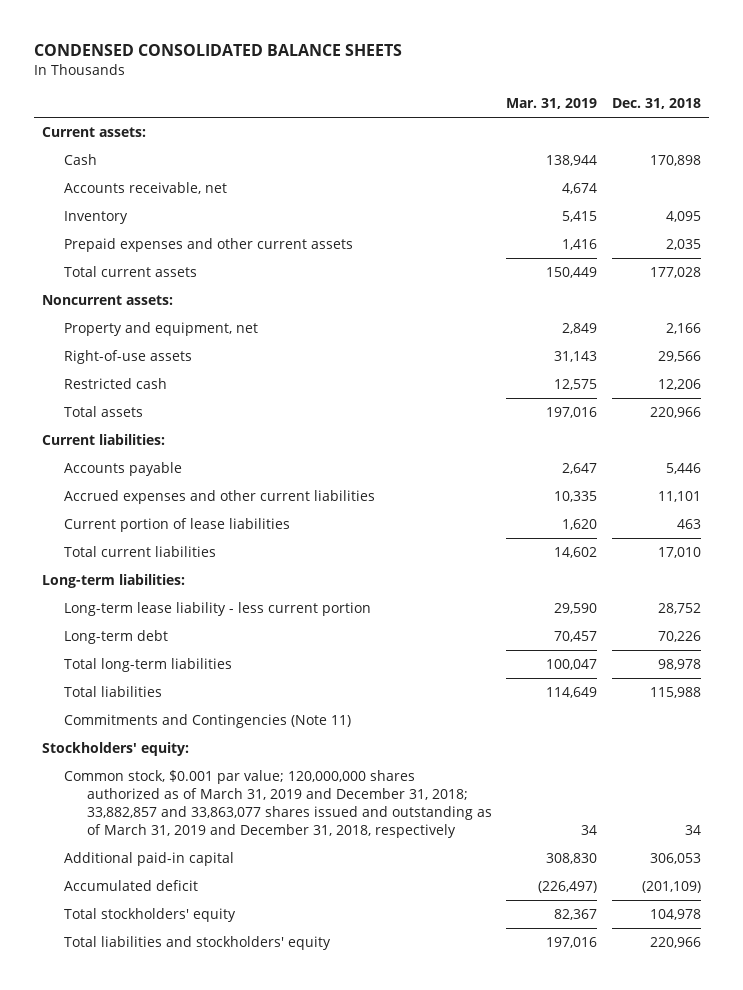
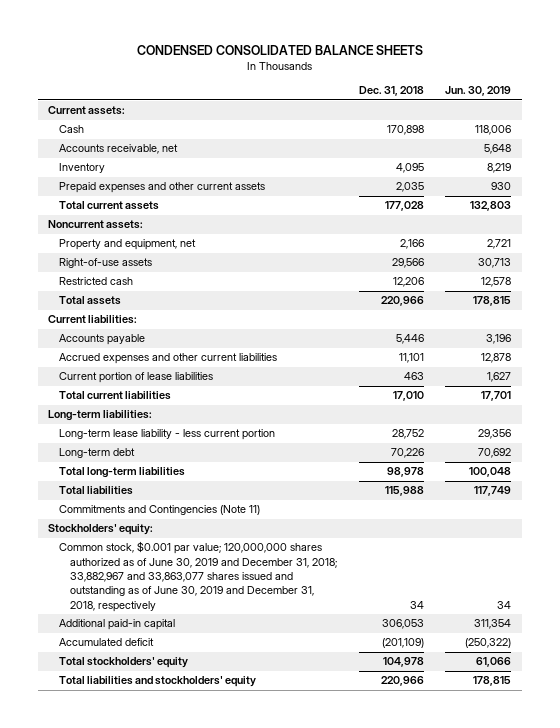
- | Mar. 31, 2019 | Dec. 31, 2018
+ | Dec. 31, 2018 | Jun. 30, 2019
- Common stock, $0.001 par value; 120,000,000 shares authorized as of March 31, 2019 and December 31, 2018; 33,882,857 and 33,863,077 shares issued and outstanding as of March 31, 2019 and December 31, 2018, respectively | 34 | 34
+ Common stock, $0.001 par value; 120,000,000 shares authorized as of June 30, 2019 and December 31, 2018; 33,882,967 and 33,863,077 shares issued and outstanding as of June 30, 2019 and December 31, 2018, respectively | 34 | 34

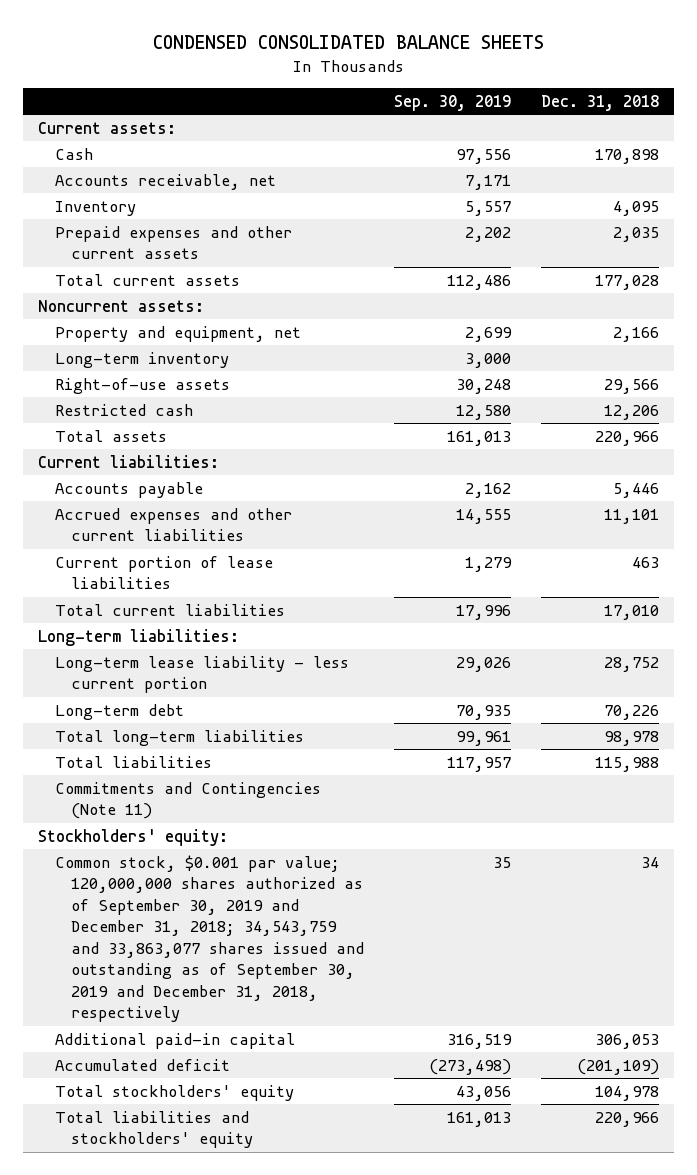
- | Dec. 31, 2018 | Jun. 30, 2019
+ | Sep. 30, 2019 | Dec. 31, 2018
+ Long-term inventory | 3,000 |
- Common stock, $0.001 par value; 120,000,000 shares authorized as of June 30, 2019 and December 31, 2018; 33,882,967 and 33,863,077 shares issued and outstanding as of June 30, 2019 and December 31, 2018, respectively | 34 | 34
+ Common stock, $0.001 par value; 120,000,000 shares authorized as of September 30, 2019 and December 31, 2018; 34,543,759 and 33,863,077 shares issued and outstanding as of September 30, 2019 and December 31, 2018, respectively | 35 | 34

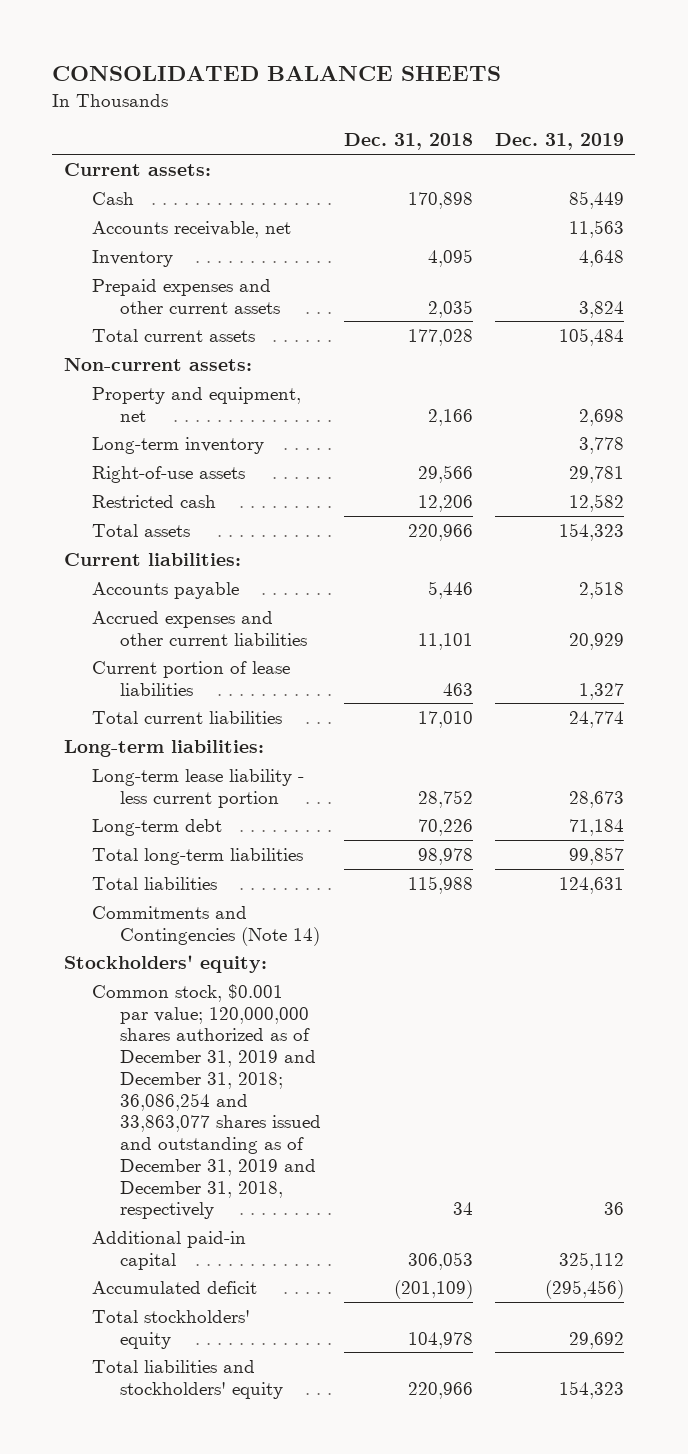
- CONDENSED CONSOLIDATED BALANCE SHEETS
+ CONSOLIDATED BALANCE SHEETS
- | Sep. 30, 2019 | Dec. 31, 2018
+ | Dec. 31, 2018 | Dec. 31, 2019
- Noncurrent assets:
+ Non-current assets:
- Commitments and Contingencies (Note 11)
+ Commitments and Contingencies (Note 14)
- Common stock, $0.001 par value; 120,000,000 shares authorized as of September 30, 2019 and December 31, 2018; 34,543,759 and 33,863,077 shares issued and outstanding as of September 30, 2019 and December 31, 2018, respectively | 35 | 34
+ Common stock, $0.001 par value; 120,000,000 shares authorized as of December 31, 2019 and December 31, 2018; 36,086,254 and 33,863,077 shares issued and outstanding as of December 31, 2019 and December 31, 2018, respectively | 34 | 36

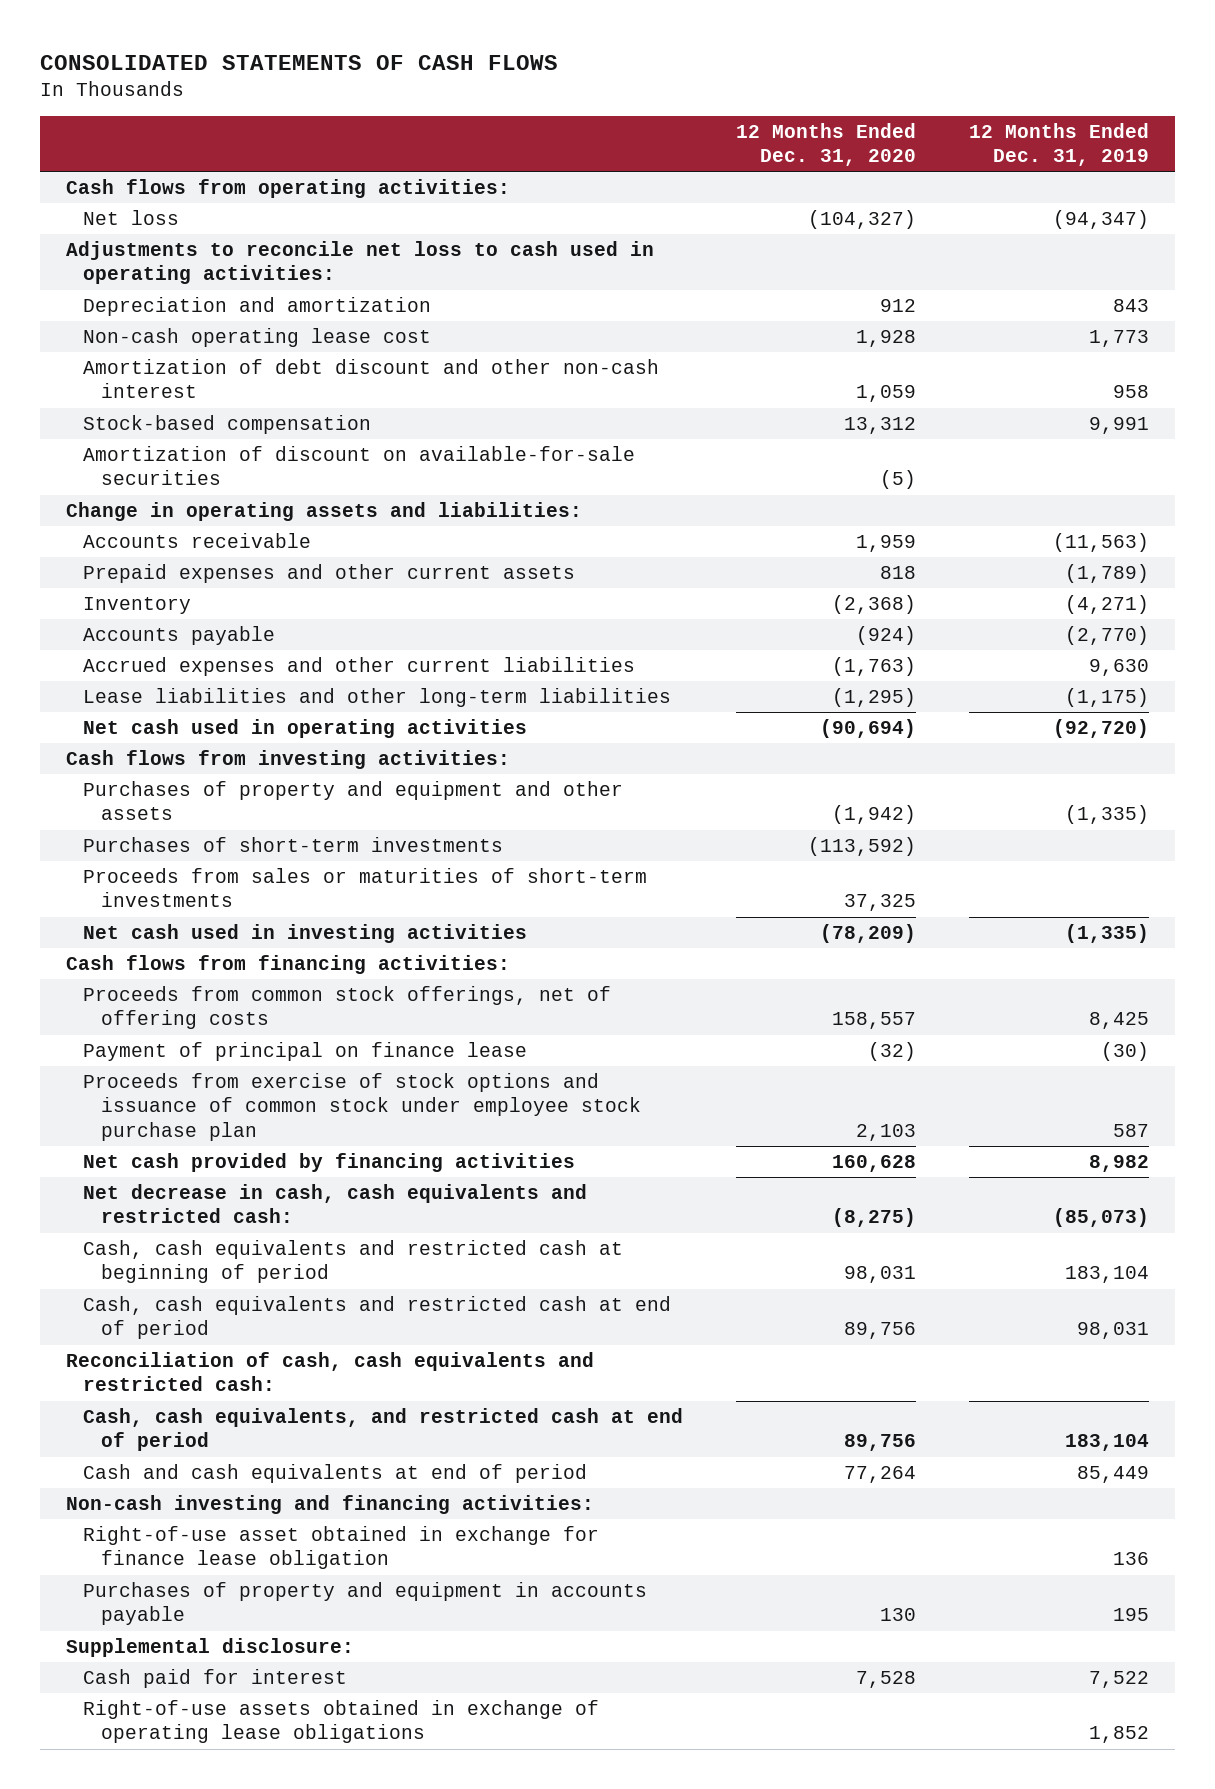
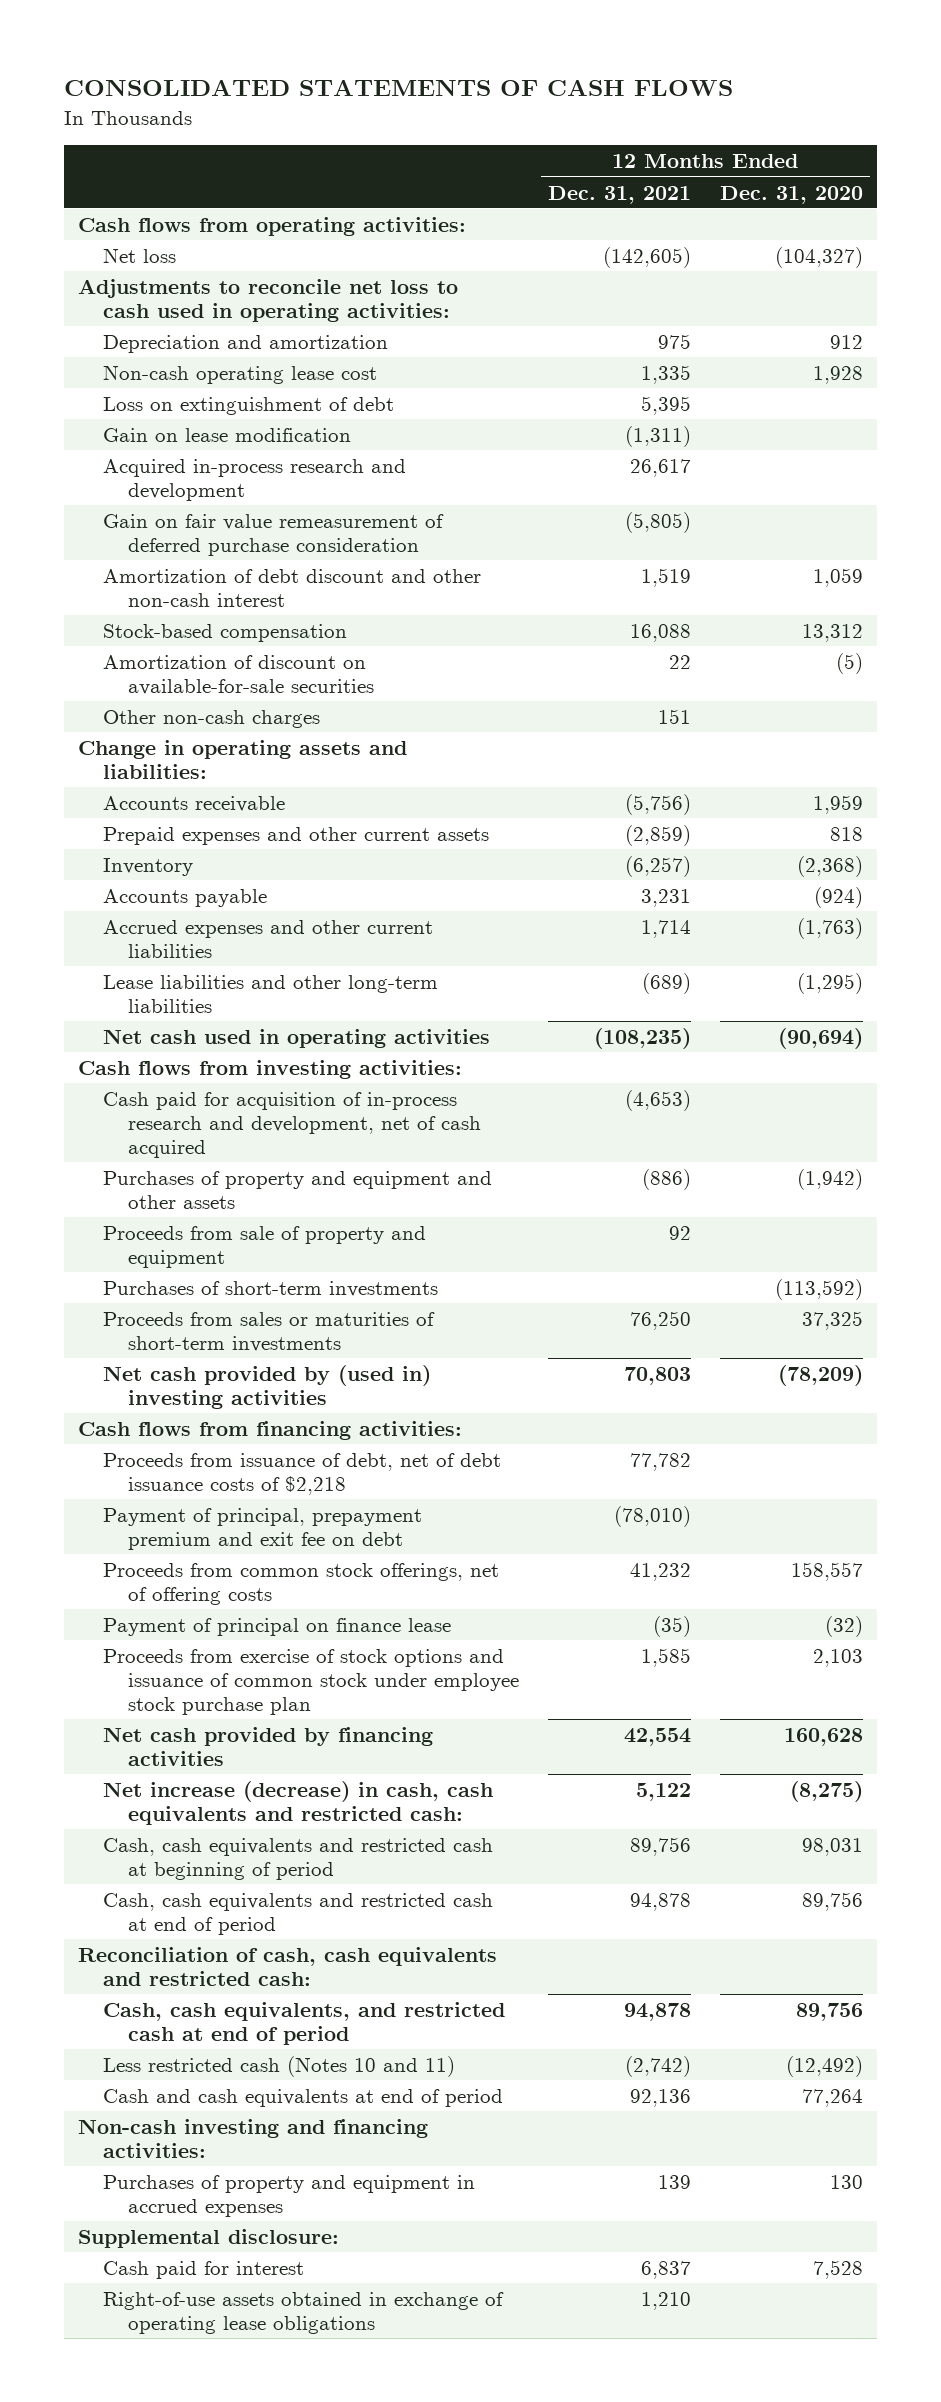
- | 12 Months Ended Dec. 31, 2020 | 12 Months Ended Dec. 31, 2019
+ | 12 Months Ended Dec. 31, 2021 | 12 Months Ended Dec. 31, 2020
+ Loss on extinguishment of debt | 5,395 |
+ Gain on lease modification | (1,311) |
+ Acquired in-process research and development | 26,617 |
+ Gain on fair value remeasurement of deferred purchase consideration | (5,805) |
+ Other non-cash charges | 151 |
+ Cash paid for acquisition of in-process research and development, net of cash acquired | (4,653) |
+ Proceeds from sale of property and equipment | 92 |
- Net cash used in investing activities | (78,209) | (1,335)
+ Net cash provided by (used in) investing activities | 70,803 | (78,209)
+ Proceeds from issuance of debt, net of debt issuance costs of $2,218 | 77,782 |
+ Payment of principal, prepayment premium and exit fee on debt | (78,010) |
- Net decrease in cash, cash equivalents and restricted cash: | (8,275) | (85,073)
+ Net increase (decrease) in cash, cash equivalents and restricted cash: | 5,122 | (8,275)
+ Less restricted cash (Notes 10 and 11) | (2,742) | (12,492)
- Right-of-use asset obtained in exchange for finance lease obligation | | 136
- Purchases of property and equipment in accounts payable | 130 | 195
+ Purchases of property and equipment in accrued expenses | 139 | 130

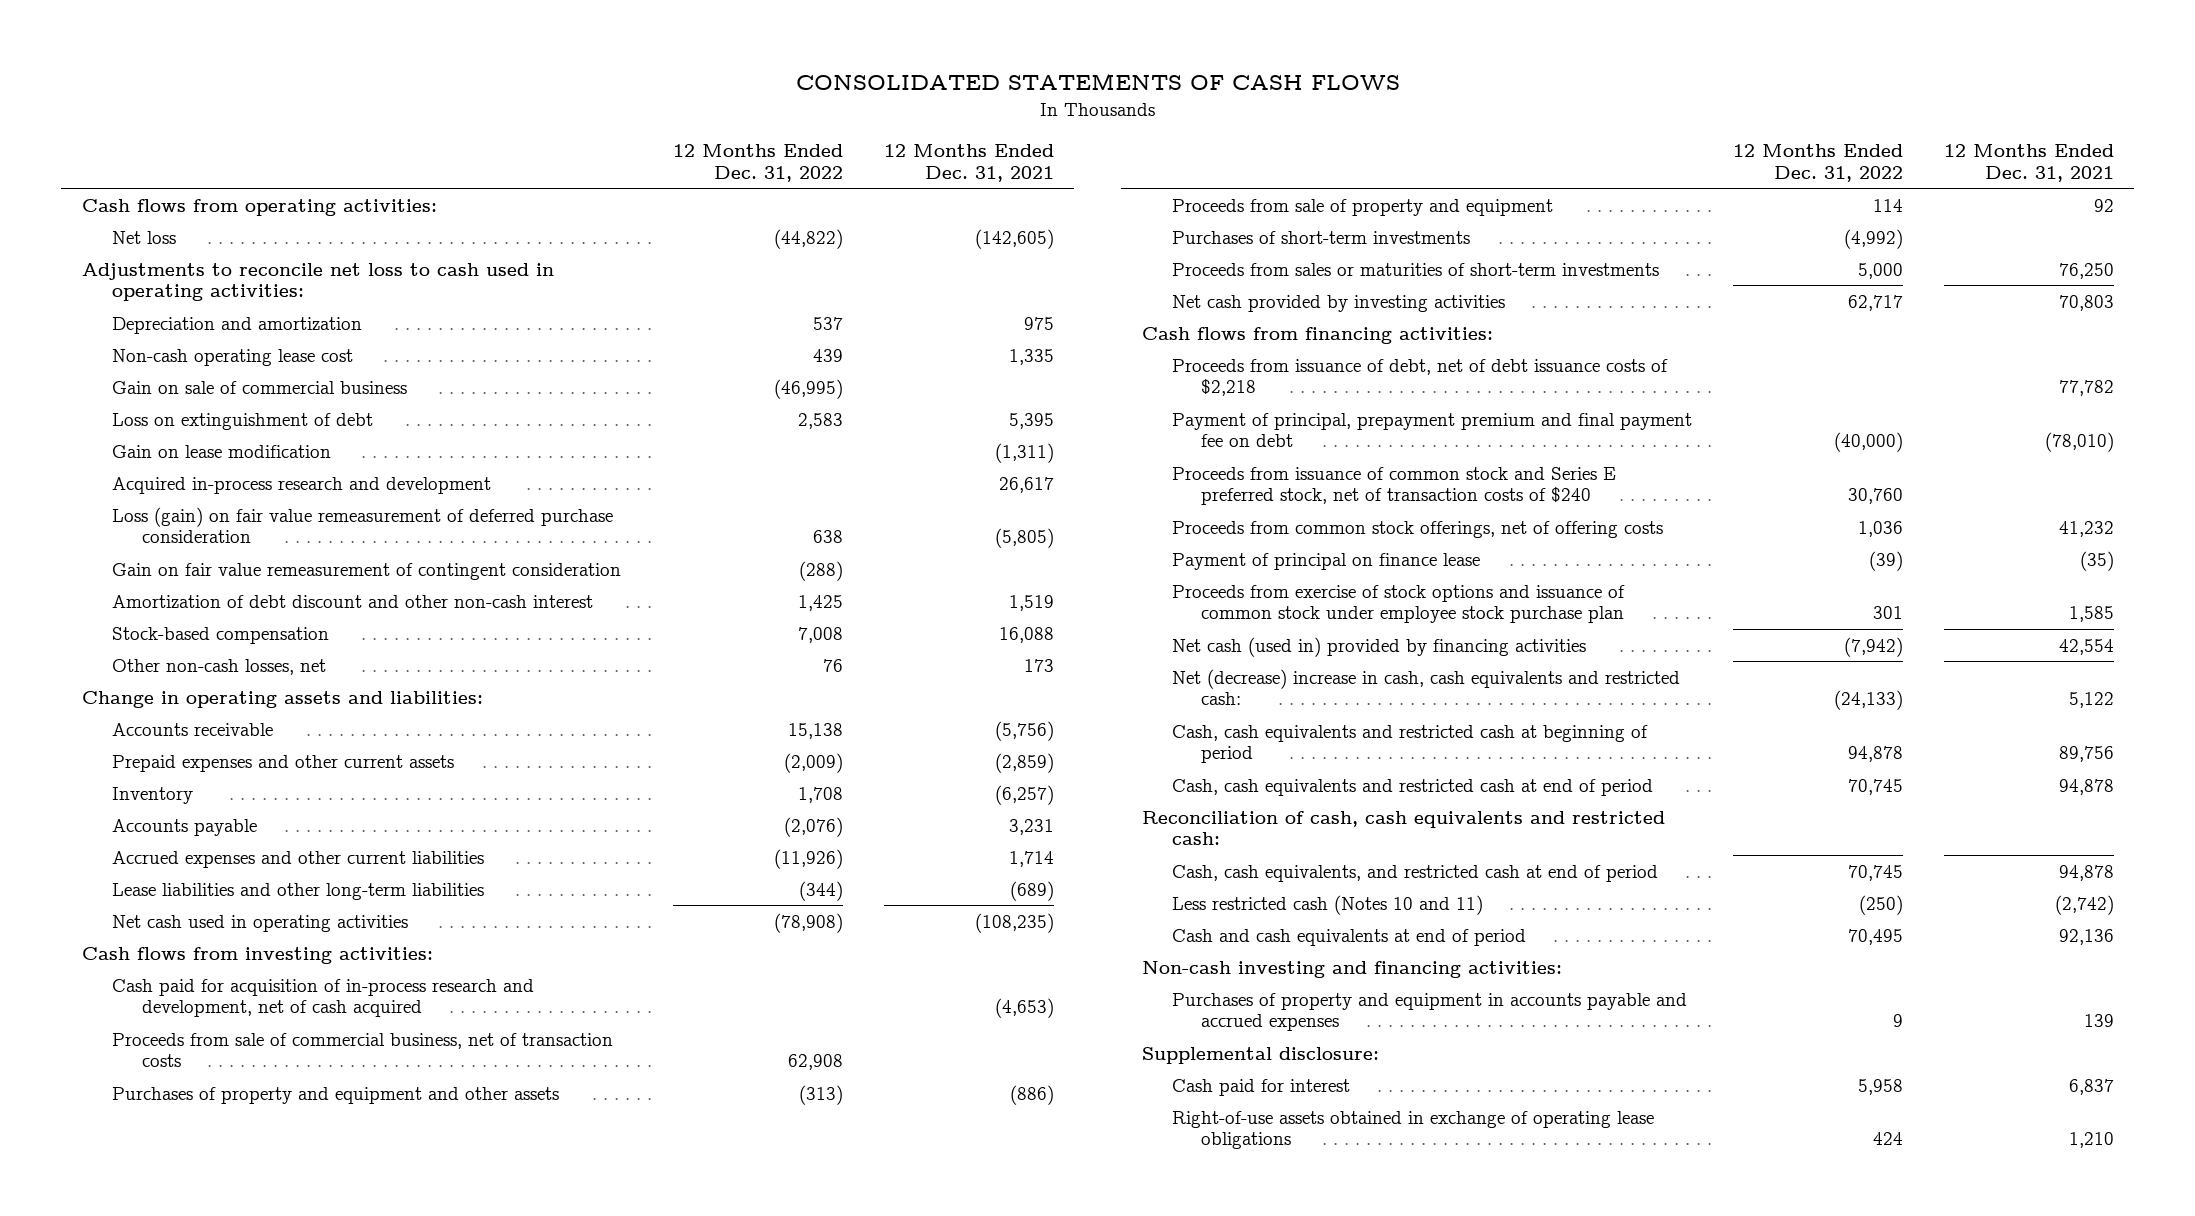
- | 12 Months Ended Dec. 31, 2021 | 12 Months Ended Dec. 31, 2020
+ | 12 Months Ended Dec. 31, 2022 | 12 Months Ended Dec. 31, 2021
+ Gain on sale of commercial business | (46,995) |
- Gain on fair value remeasurement of deferred purchase consideration | (5,805) |
+ Loss (gain) on fair value remeasurement of deferred purchase consideration | 638 | (5,805)
+ Gain on fair value remeasurement of contingent consideration | (288) |
- Amortization of discount on available-for-sale securities | 22 | (5)
- Other non-cash charges | 151 |
+ Other non-cash losses, net | 76 | 173
+ Proceeds from sale of commercial business, net of transaction costs | 62,908 |
- Net cash provided by (used in) investing activities | 70,803 | (78,209)
+ Net cash provided by investing activities | 62,717 | 70,803
- Payment of principal, prepayment premium and exit fee on debt | (78,010) |
+ Payment of principal, prepayment premium and final payment fee on debt | (40,000) | (78,010)
+ Proceeds from issuance of common stock and Series E preferred stock, net of transaction costs of $240 | 30,760 |
- Net cash provided by financing activities | 42,554 | 160,628
- Net increase (decrease) in cash, cash equivalents and restricted cash: | 5,122 | (8,275)
+ Net cash (used in) provided by financing activities | (7,942) | 42,554
+ Net (decrease) increase in cash, cash equivalents and restricted cash: | (24,133) | 5,122
- Purchases of property and equipment in accrued expenses | 139 | 130
+ Purchases of property and equipment in accounts payable and accrued expenses | 9 | 139

